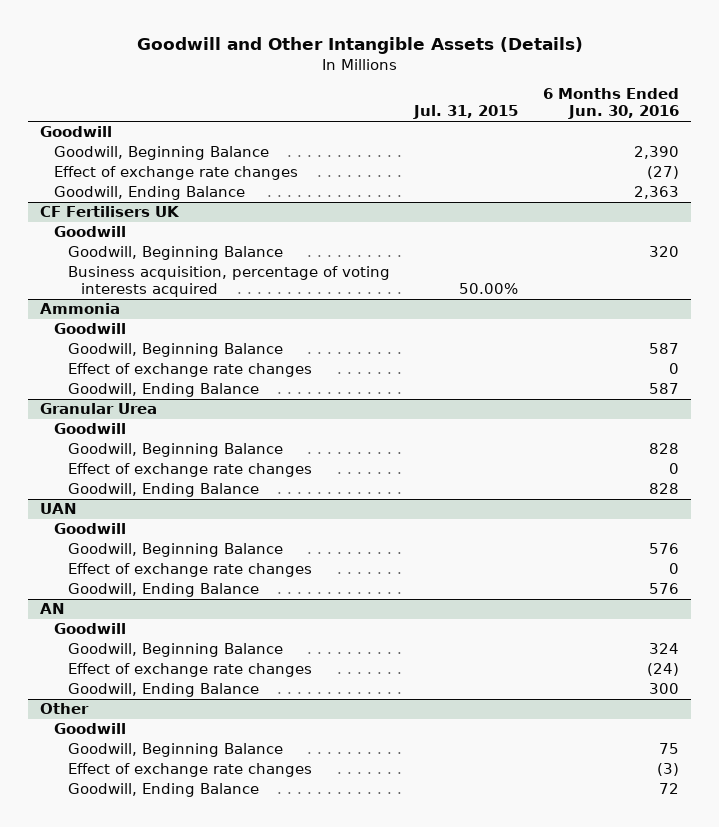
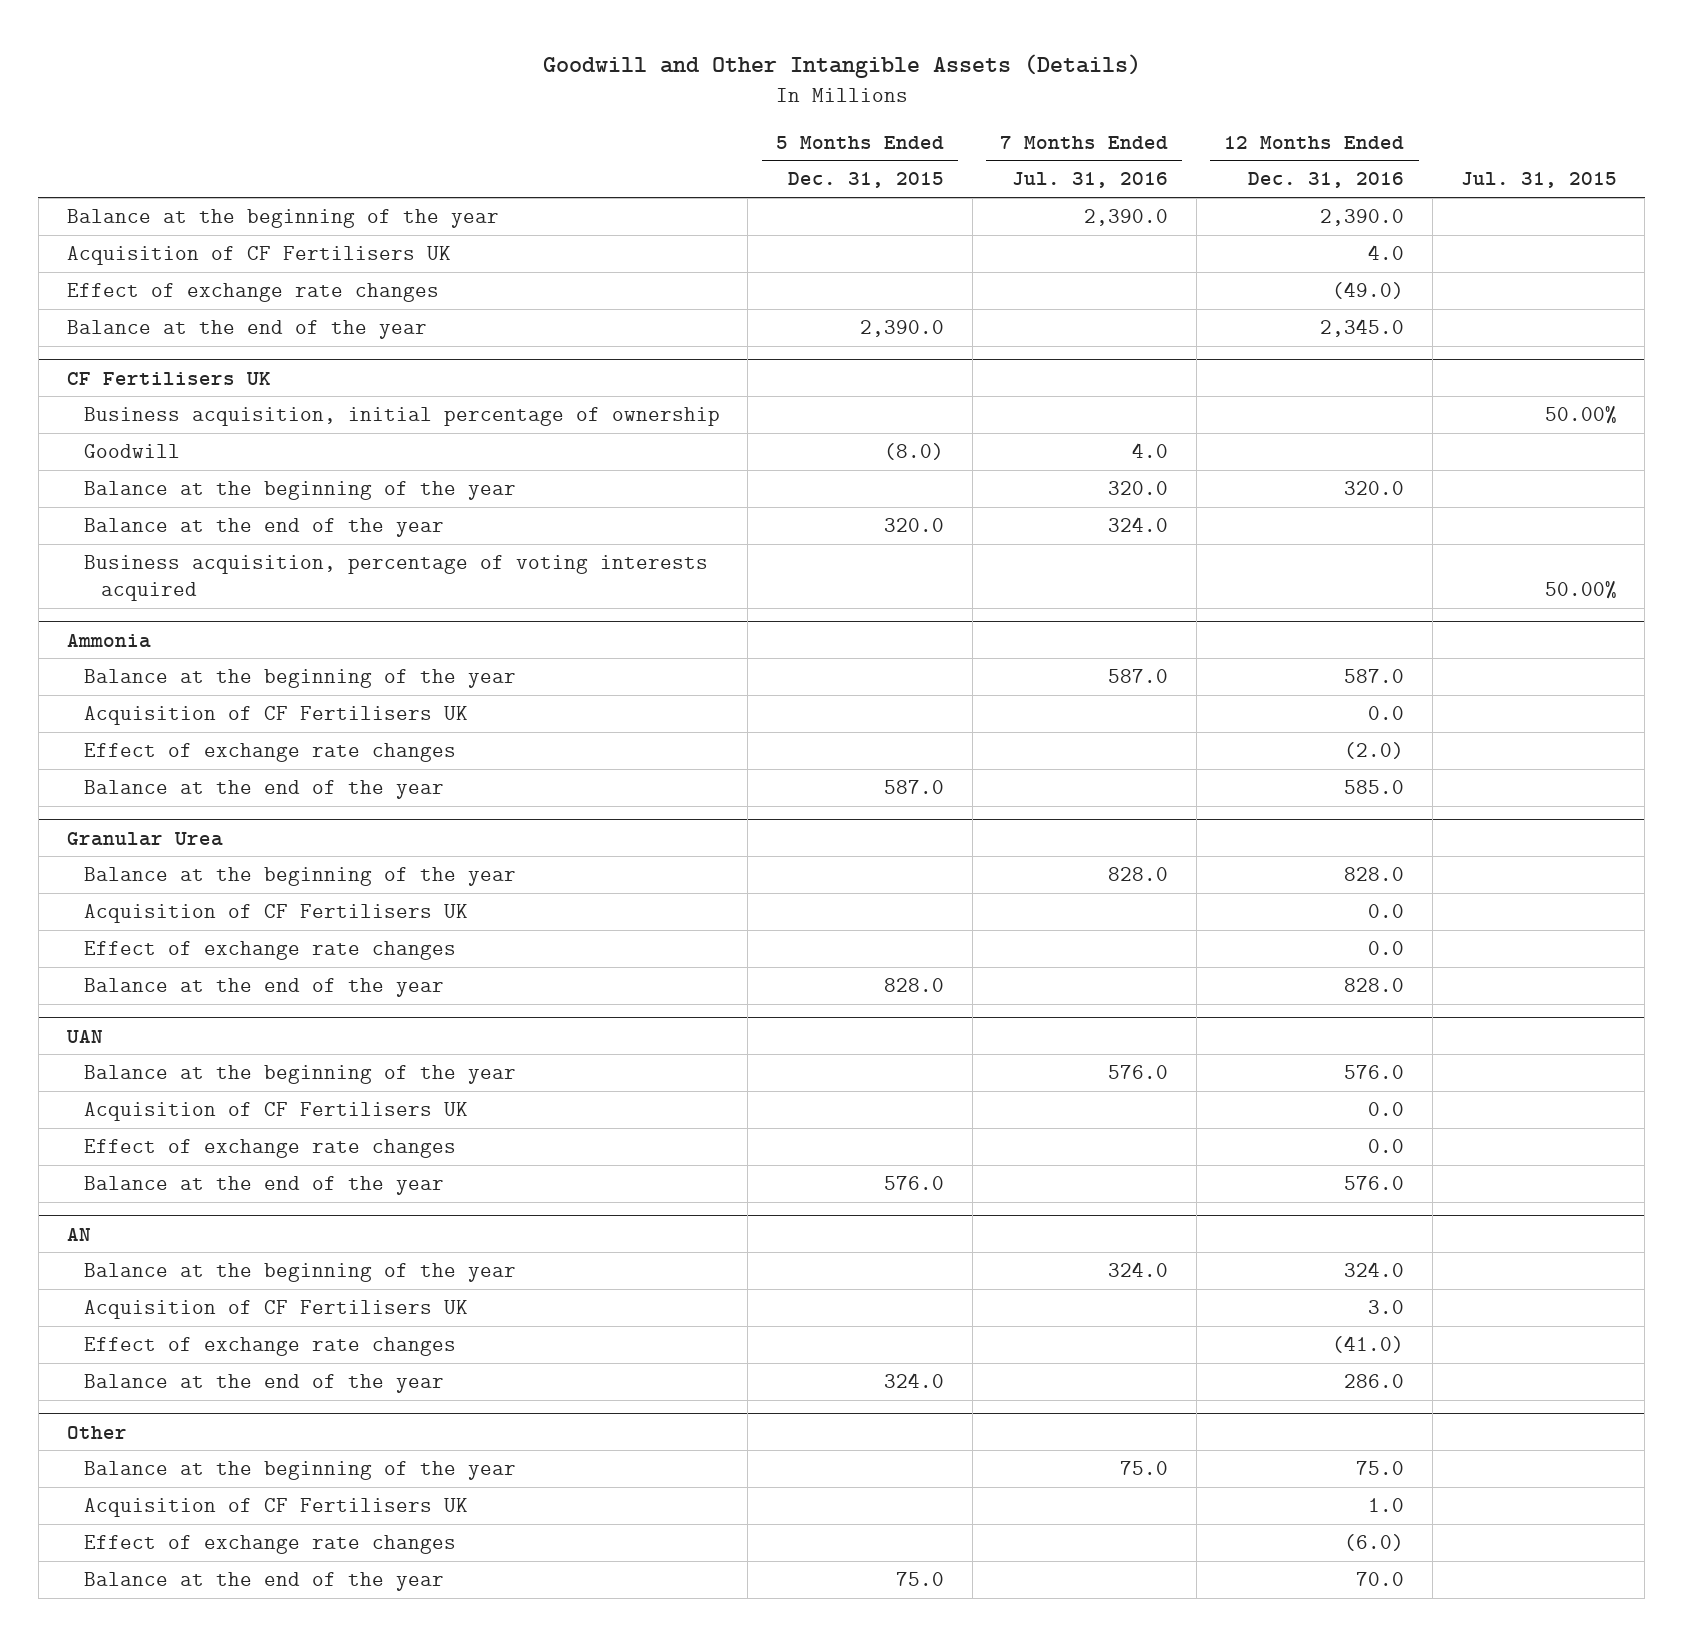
- | Jul. 31, 2015 | 6 Months Ended Jun. 30, 2016
+ | 5 Months Ended Dec. 31, 2015 | 7 Months Ended Jul. 31, 2016 | 12 Months Ended Dec. 31, 2016 | Jul. 31, 2015
- Goodwill
- Goodwill, Beginning Balance | | 2,390
+ Balance at the beginning of the year | | 2,390.0 | 2,390.0 |
+ Acquisition of CF Fertilisers UK | | | 4.0 |
- Goodwill, Ending Balance | | 2,363
+ Balance at the end of the year | 2,390.0 | | 2,345.0 |
@ CF Fertilisers UK
+ Business acquisition, initial percentage of ownership | | | | 50.00%
- Goodwill, Beginning Balance | | 320
+ Balance at the beginning of the year | | 320.0 | 320.0 |
+ Balance at the end of the year | 320.0 | 324.0 | |
@ Ammonia
- Goodwill
- Goodwill, Beginning Balance | | 587
+ Balance at the beginning of the year | | 587.0 | 587.0 |
+ Acquisition of CF Fertilisers UK | | | 0.0 |
- Goodwill, Ending Balance | | 587
+ Balance at the end of the year | 587.0 | | 585.0 |
@ Granular Urea
- Goodwill
- Goodwill, Beginning Balance | | 828
+ Balance at the beginning of the year | | 828.0 | 828.0 |
+ Acquisition of CF Fertilisers UK | | | 0.0 |
- Goodwill, Ending Balance | | 828
+ Balance at the end of the year | 828.0 | | 828.0 |
@ UAN
- Goodwill
- Goodwill, Beginning Balance | | 576
+ Balance at the beginning of the year | | 576.0 | 576.0 |
+ Acquisition of CF Fertilisers UK | | | 0.0 |
- Goodwill, Ending Balance | | 576
+ Balance at the end of the year | 576.0 | | 576.0 |
@ AN
- Goodwill
- Goodwill, Beginning Balance | | 324
+ Balance at the beginning of the year | | 324.0 | 324.0 |
+ Acquisition of CF Fertilisers UK | | | 3.0 |
- Goodwill, Ending Balance | | 300
+ Balance at the end of the year | 324.0 | | 286.0 |
@ Other
- Goodwill
- Goodwill, Beginning Balance | | 75
+ Balance at the beginning of the year | | 75.0 | 75.0 |
+ Acquisition of CF Fertilisers UK | | | 1.0 |
- Goodwill, Ending Balance | | 72
+ Balance at the end of the year | 75.0 | | 70.0 |

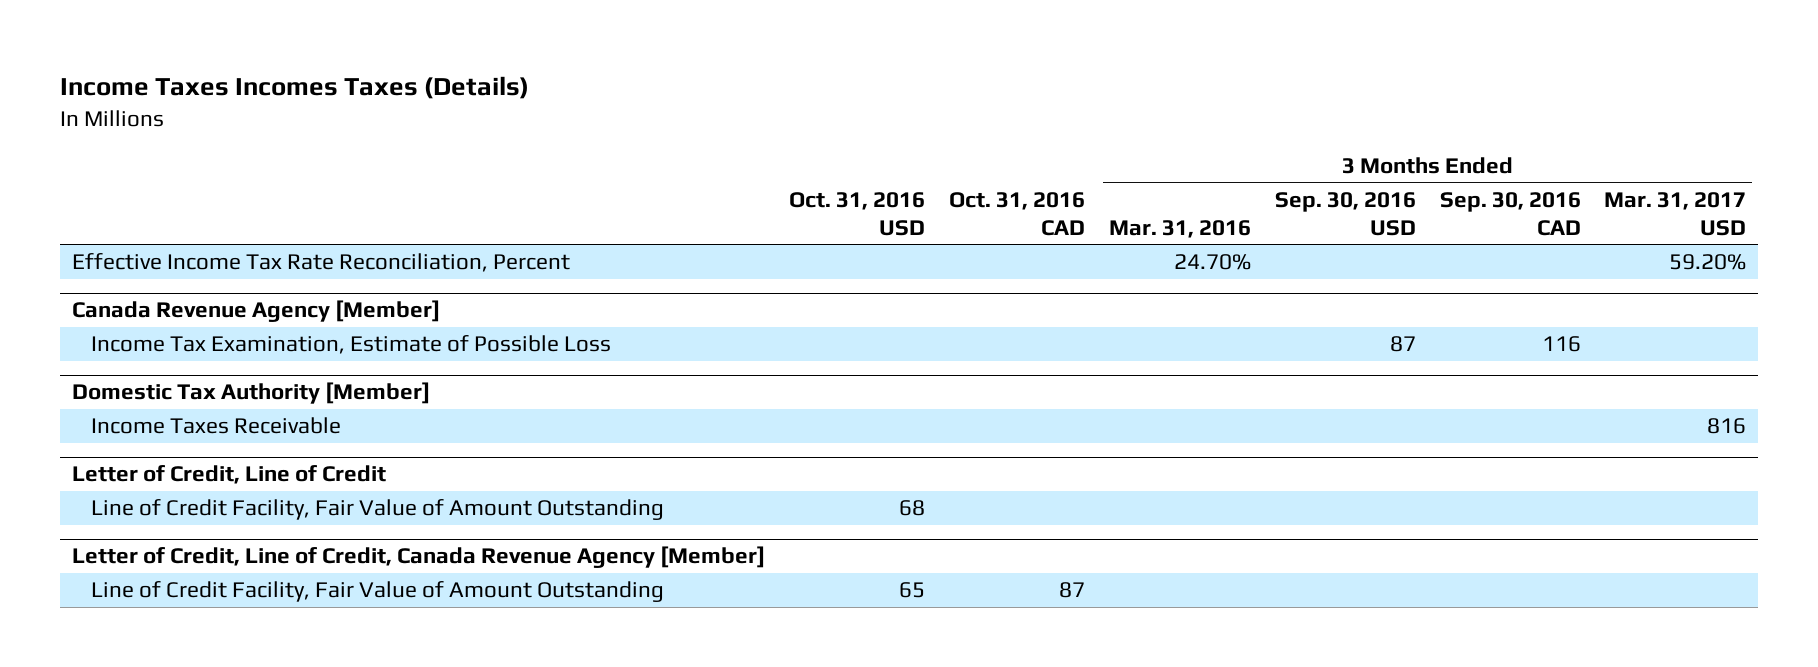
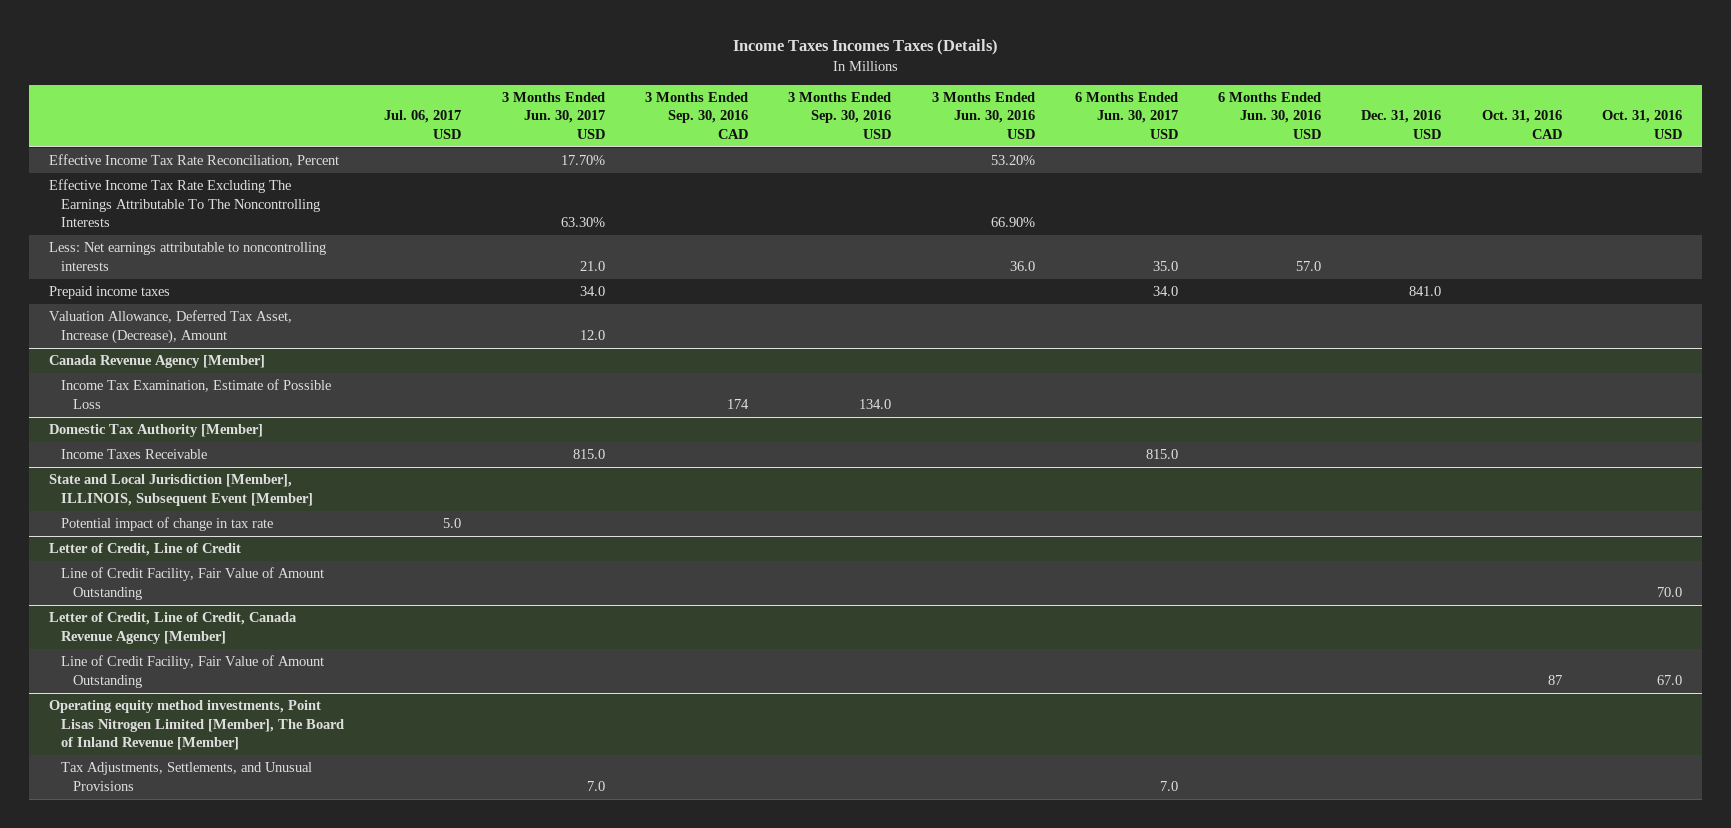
- | Oct. 31, 2016 USD | Oct. 31, 2016 CAD | 3 Months Ended Mar. 31, 2016 | 3 Months Ended Sep. 30, 2016 USD | 3 Months Ended Sep. 30, 2016 CAD | 3 Months Ended Mar. 31, 2017 USD
+ | Jul. 06, 2017 USD | 3 Months Ended Jun. 30, 2017 USD | 3 Months Ended Sep. 30, 2016 CAD | 3 Months Ended Sep. 30, 2016 USD | 3 Months Ended Jun. 30, 2016 USD | 6 Months Ended Jun. 30, 2017 USD | 6 Months Ended Jun. 30, 2016 USD | Dec. 31, 2016 USD | Oct. 31, 2016 CAD | Oct. 31, 2016 USD
+ Effective Income Tax Rate Excluding The Earnings Attributable To The Noncontrolling Interests | | 63.30% | | | 66.90% | | | | |
+ Less: Net earnings attributable to noncontrolling interests | | 21.0 | | | 36.0 | 35.0 | 57.0 | | |
+ Prepaid income taxes | | 34.0 | | | | 34.0 | | 841.0 | |
+ Valuation Allowance, Deferred Tax Asset, Increase (Decrease), Amount | | 12.0 | | | | | | | |
@ Canada Revenue Agency [Member]
- Income Tax Examination, Estimate of Possible Loss | | | | 87 | 116 |
+ Income Tax Examination, Estimate of Possible Loss | | | 174 | 134.0 | | | | | |
+ State and Local Jurisdiction [Member], ILLINOIS, Subsequent Event [Member]
+ Potential impact of change in tax rate | 5.0 | | | | | | | | |
@ Letter of Credit, Line of Credit
- Line of Credit Facility, Fair Value of Amount Outstanding | 68 | | | | |
+ Line of Credit Facility, Fair Value of Amount Outstanding | | | | | | | | | | 70.0
@ Letter of Credit, Line of Credit, Canada Revenue Agency [Member]
- Line of Credit Facility, Fair Value of Amount Outstanding | 65 | 87 | | | |
+ Line of Credit Facility, Fair Value of Amount Outstanding | | | | | | | | | 87 | 67.0
+ Operating equity method investments, Point Lisas Nitrogen Limited [Member], The Board of Inland Revenue [Member]
+ Tax Adjustments, Settlements, and Unusual Provisions | | 7.0 | | | | 7.0 | | | |

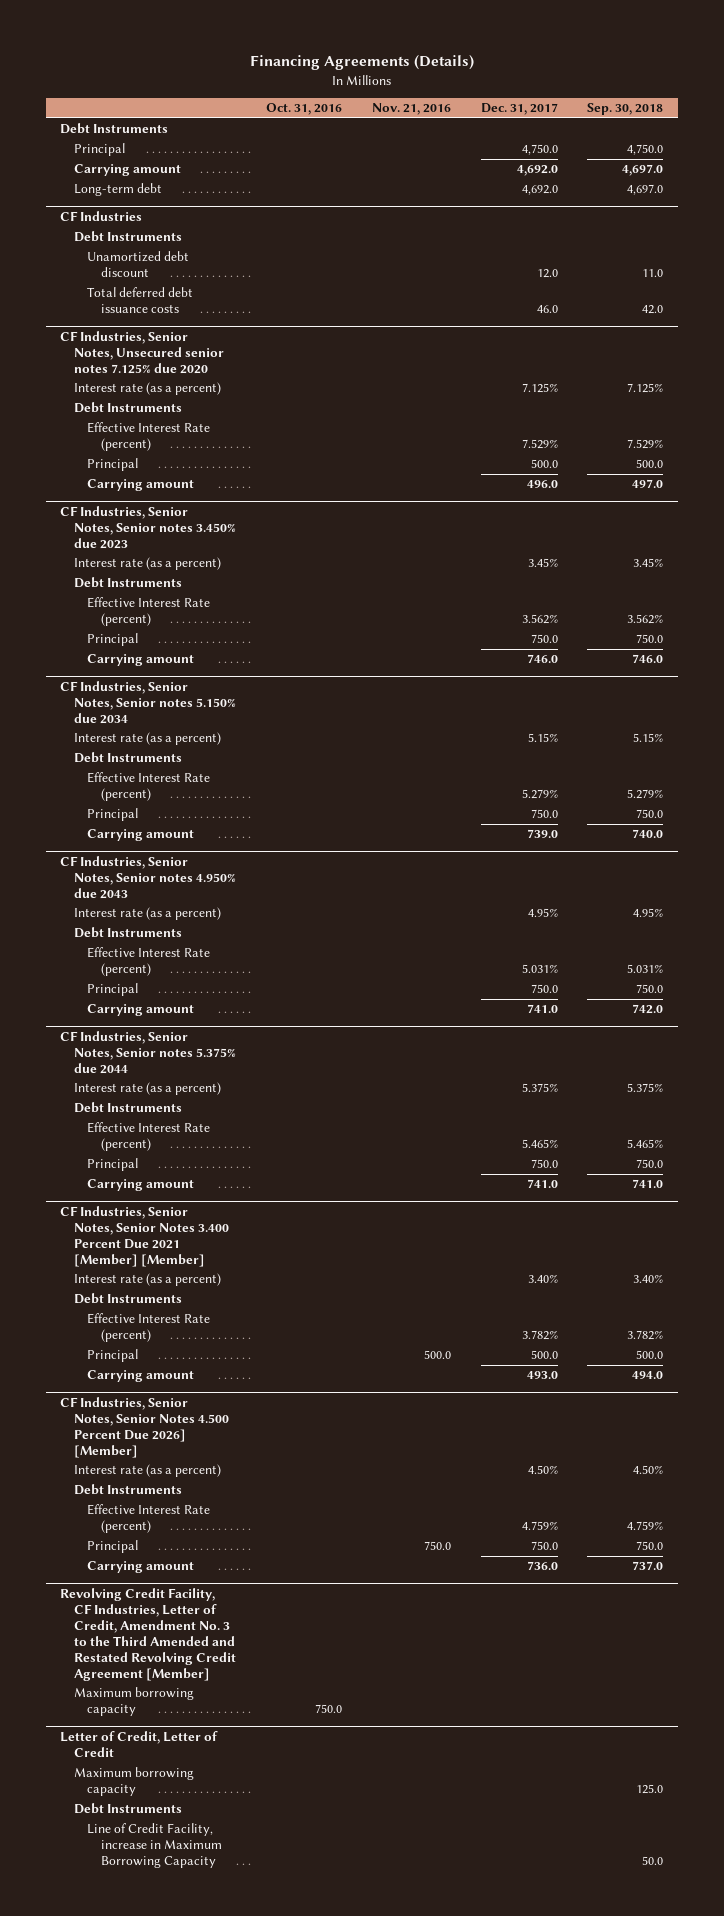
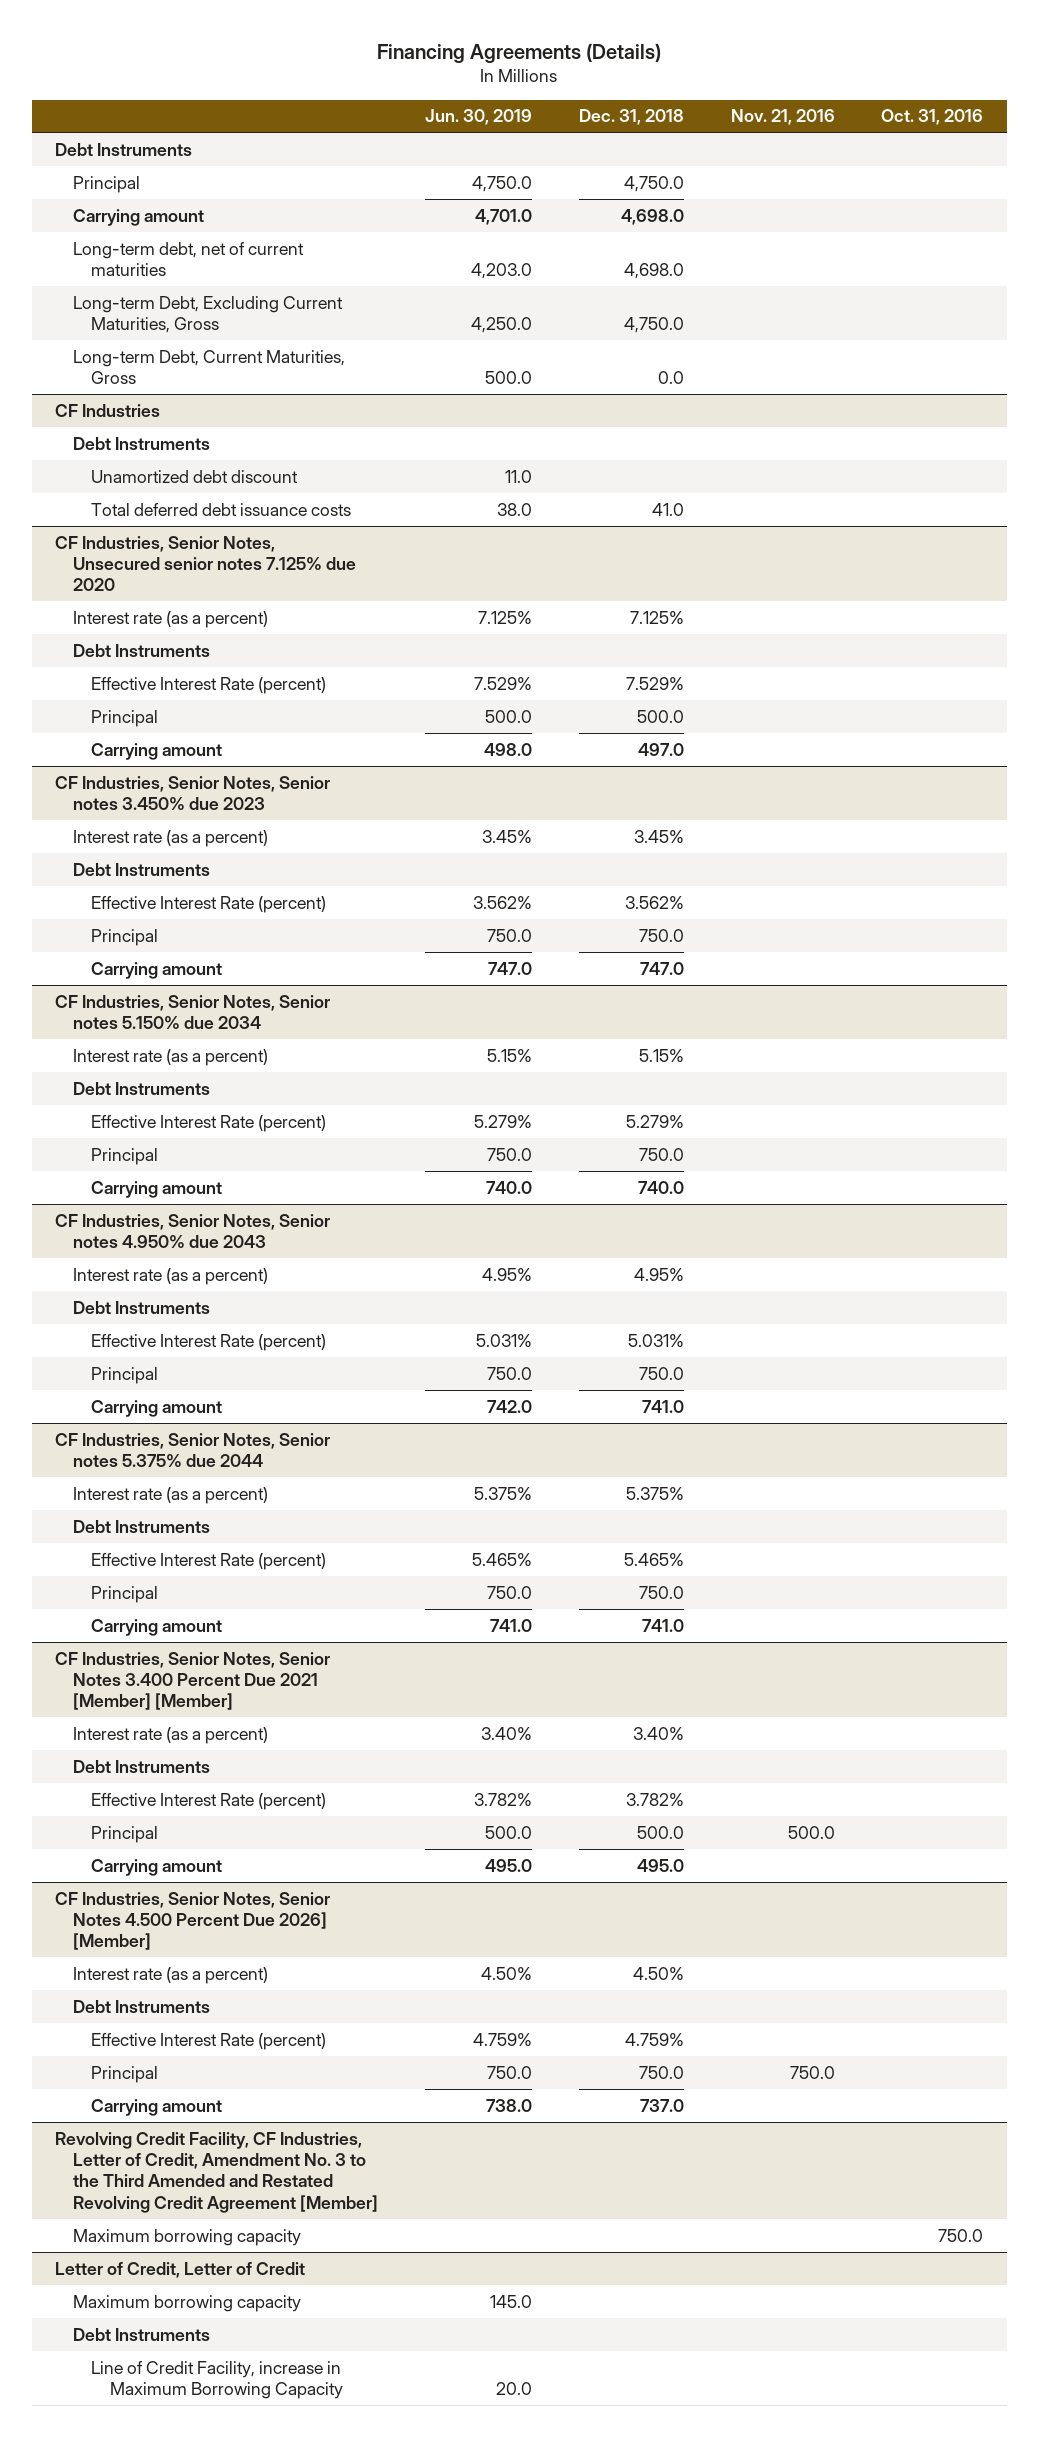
- | Oct. 31, 2016 | Nov. 21, 2016 | Dec. 31, 2017 | Sep. 30, 2018
+ | Jun. 30, 2019 | Dec. 31, 2018 | Nov. 21, 2016 | Oct. 31, 2016
- Long-term debt | | | 4,692.0 | 4,697.0
+ Long-term debt, net of current maturities | 4,203.0 | 4,698.0 | |
+ Long-term Debt, Excluding Current Maturities, Gross | 4,250.0 | 4,750.0 | |
+ Long-term Debt, Current Maturities, Gross | 500.0 | 0.0 | |

